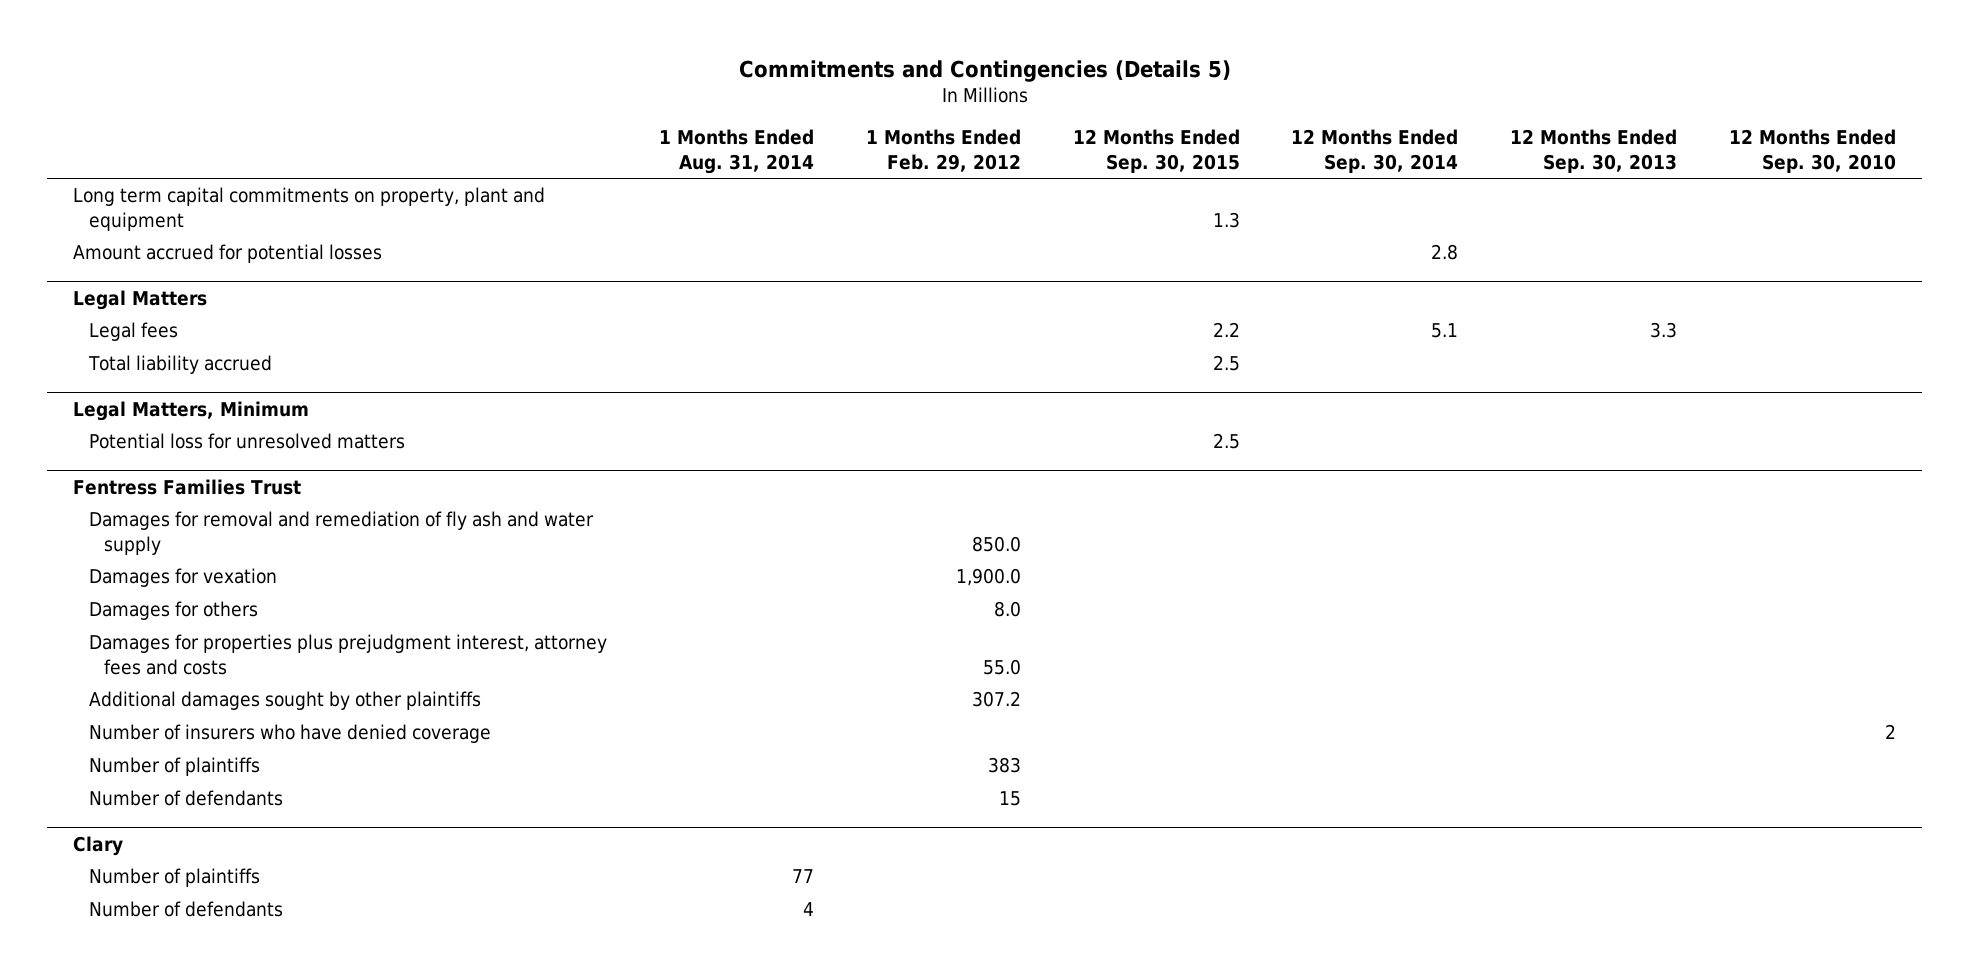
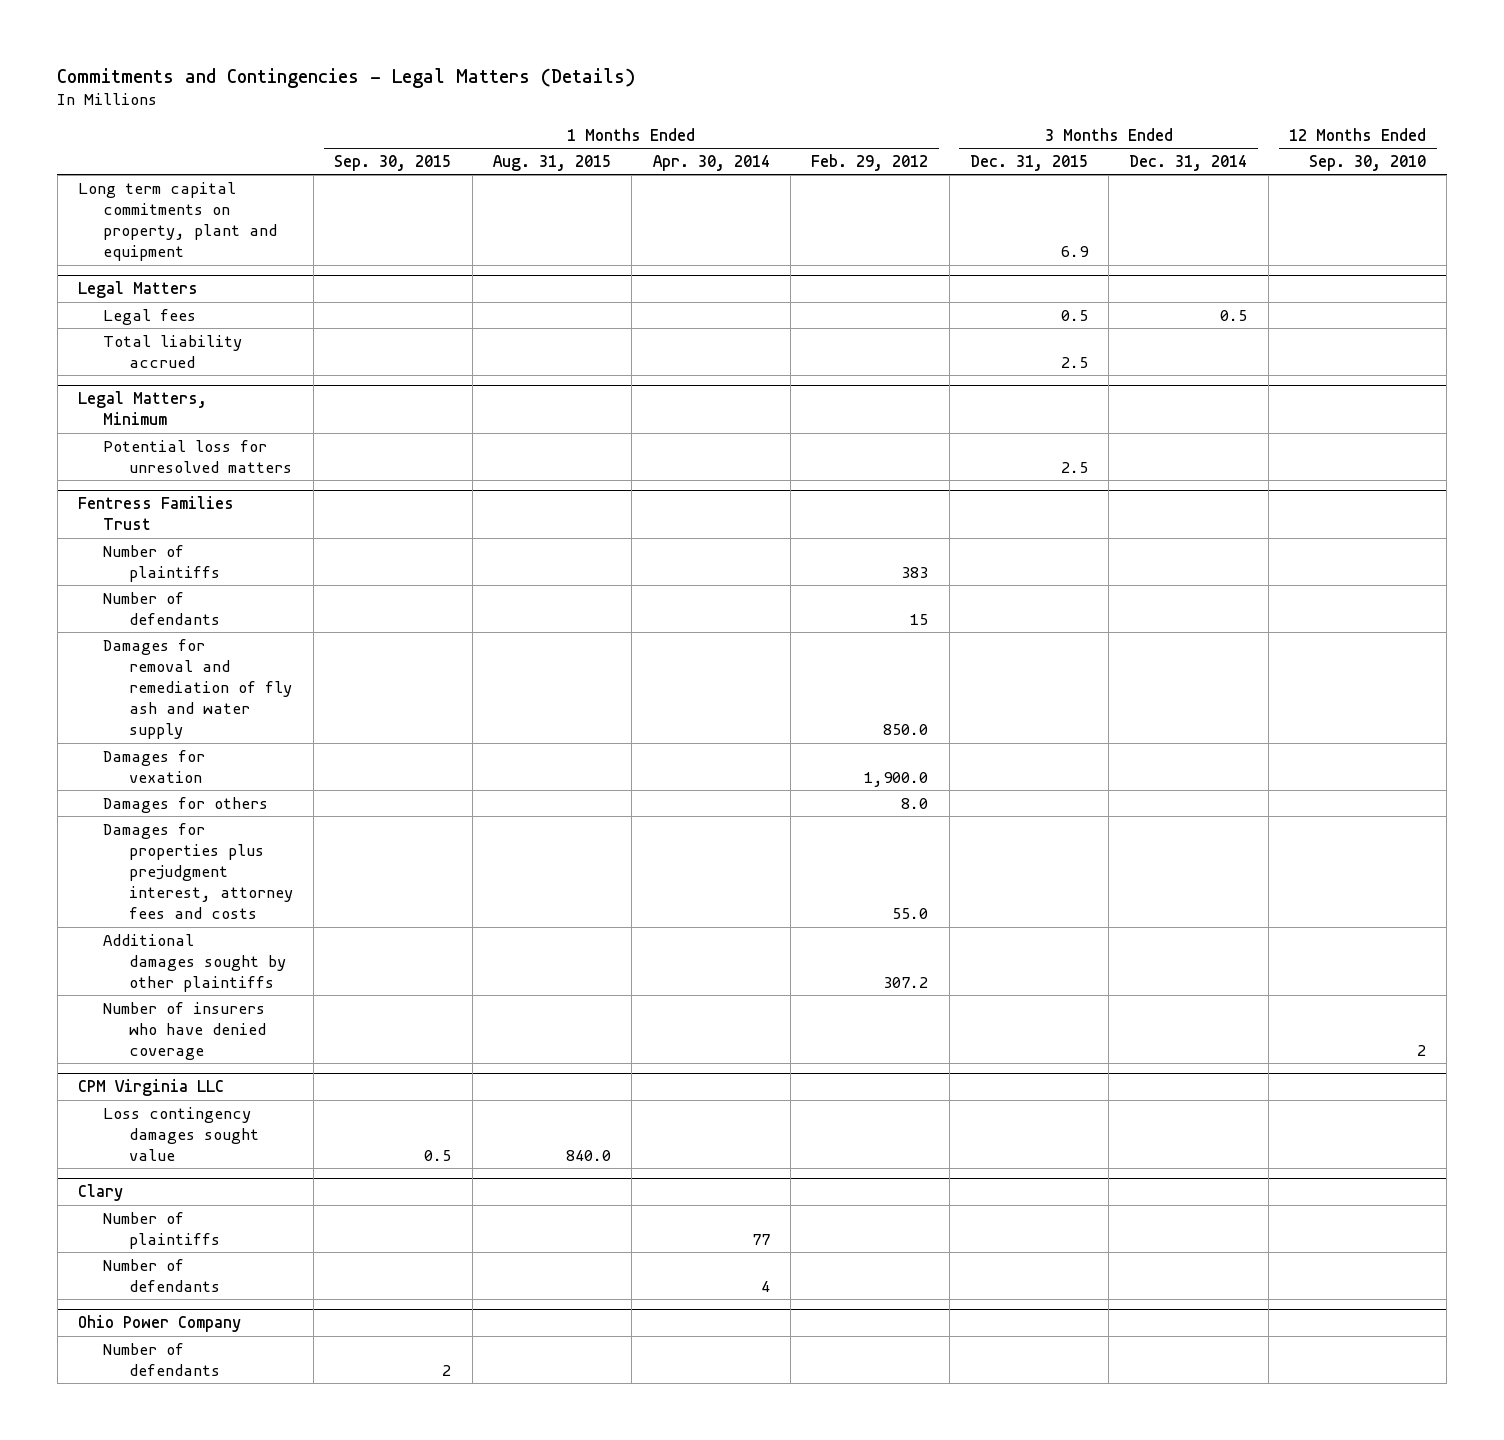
- Commitments and Contingencies (Details 5)
+ Commitments and Contingencies - Legal Matters (Details)
- | 1 Months Ended Aug. 31, 2014 | 1 Months Ended Feb. 29, 2012 | 12 Months Ended Sep. 30, 2015 | 12 Months Ended Sep. 30, 2014 | 12 Months Ended Sep. 30, 2013 | 12 Months Ended Sep. 30, 2010
+ | 1 Months Ended Sep. 30, 2015 | 1 Months Ended Aug. 31, 2015 | 1 Months Ended Apr. 30, 2014 | 1 Months Ended Feb. 29, 2012 | 3 Months Ended Dec. 31, 2015 | 3 Months Ended Dec. 31, 2014 | 12 Months Ended Sep. 30, 2010
- Amount accrued for potential losses | | | | 2.8 | |
@ Fentress Families Trust
moved up: Number of plaintiffs | | | | 383 | | |
moved up: Number of defendants | | | | 15 | | |
+ CPM Virginia LLC
+ Loss contingency damages sought value | 0.5 | 840.0 | | | | |
+ Ohio Power Company
+ Number of defendants | 2 | | | | | |

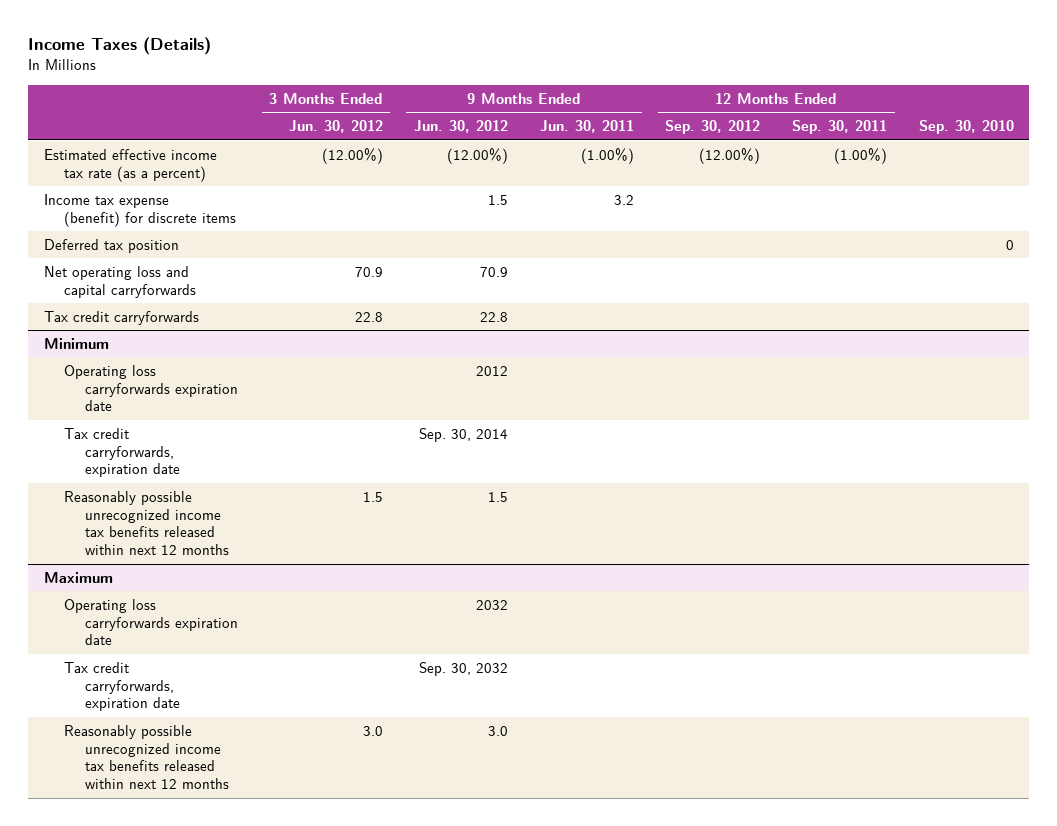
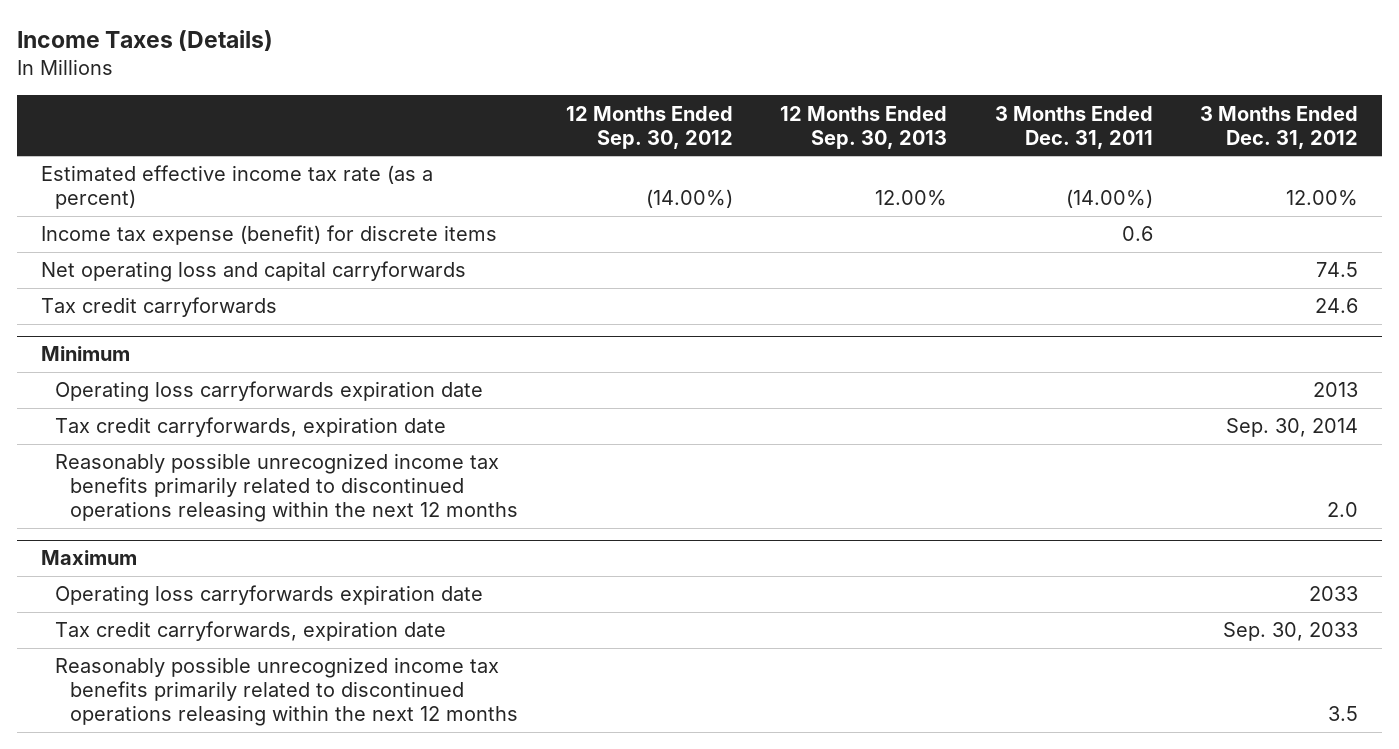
- | 3 Months Ended Jun. 30, 2012 | 9 Months Ended Jun. 30, 2012 | 9 Months Ended Jun. 30, 2011 | 12 Months Ended Sep. 30, 2012 | 12 Months Ended Sep. 30, 2011 | Sep. 30, 2010
+ | 12 Months Ended Sep. 30, 2012 | 12 Months Ended Sep. 30, 2013 | 3 Months Ended Dec. 31, 2011 | 3 Months Ended Dec. 31, 2012
- Estimated effective income tax rate (as a percent) | (12.00%) | (12.00%) | (1.00%) | (12.00%) | (1.00%) |
+ Estimated effective income tax rate (as a percent) | (14.00%) | 12.00% | (14.00%) | 12.00%
- Deferred tax position | | | | | | 0
@ Minimum
- Reasonably possible unrecognized income tax benefits released within next 12 months | 1.5 | 1.5 | | | |
+ Reasonably possible unrecognized income tax benefits primarily related to discontinued operations releasing within the next 12 months | | | | 2.0
@ Maximum
- Reasonably possible unrecognized income tax benefits released within next 12 months | 3.0 | 3.0 | | | |
+ Reasonably possible unrecognized income tax benefits primarily related to discontinued operations releasing within the next 12 months | | | | 3.5

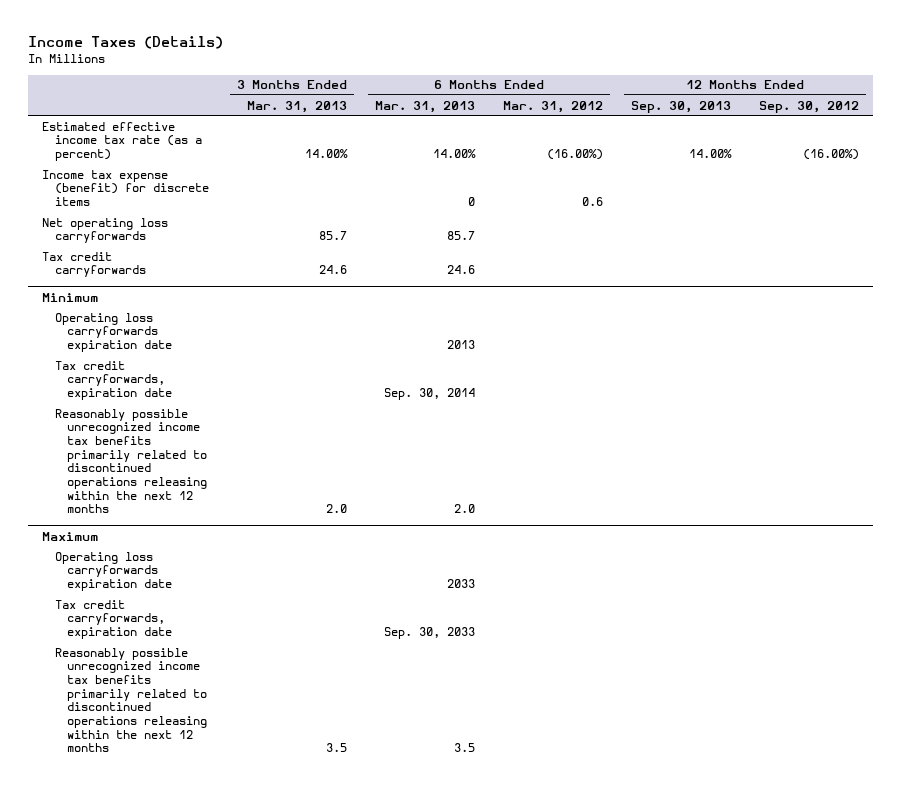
- | 12 Months Ended Sep. 30, 2012 | 12 Months Ended Sep. 30, 2013 | 3 Months Ended Dec. 31, 2011 | 3 Months Ended Dec. 31, 2012
+ | 3 Months Ended Mar. 31, 2013 | 6 Months Ended Mar. 31, 2013 | 6 Months Ended Mar. 31, 2012 | 12 Months Ended Sep. 30, 2013 | 12 Months Ended Sep. 30, 2012
- Estimated effective income tax rate (as a percent) | (14.00%) | 12.00% | (14.00%) | 12.00%
+ Estimated effective income tax rate (as a percent) | 14.00% | 14.00% | (16.00%) | 14.00% | (16.00%)
- Net operating loss and capital carryforwards | | | | 74.5
+ Net operating loss carryforwards | 85.7 | 85.7 | | |

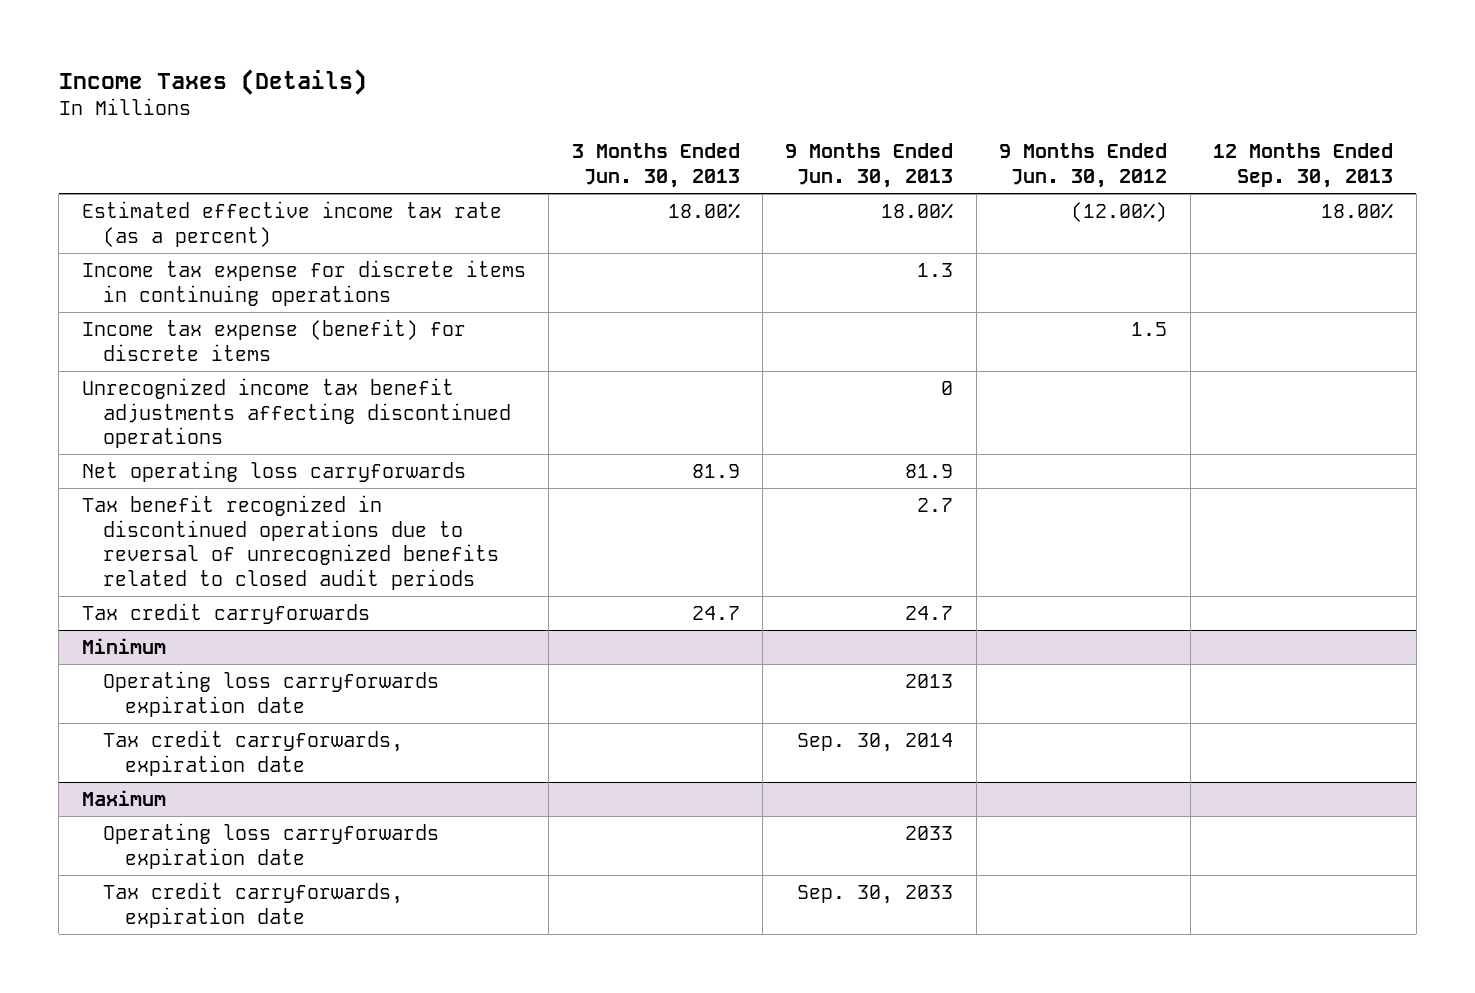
- | 3 Months Ended Mar. 31, 2013 | 6 Months Ended Mar. 31, 2013 | 6 Months Ended Mar. 31, 2012 | 12 Months Ended Sep. 30, 2013 | 12 Months Ended Sep. 30, 2012
+ | 3 Months Ended Jun. 30, 2013 | 9 Months Ended Jun. 30, 2013 | 9 Months Ended Jun. 30, 2012 | 12 Months Ended Sep. 30, 2013
- Estimated effective income tax rate (as a percent) | 14.00% | 14.00% | (16.00%) | 14.00% | (16.00%)
+ Estimated effective income tax rate (as a percent) | 18.00% | 18.00% | (12.00%) | 18.00%
+ Income tax expense for discrete items in continuing operations | | 1.3 | |
+ Unrecognized income tax benefit adjustments affecting discontinued operations | | 0 | |
+ Tax benefit recognized in discontinued operations due to reversal of unrecognized benefits related to closed audit periods | | 2.7 | |
@ Minimum
- Reasonably possible unrecognized income tax benefits primarily related to discontinued operations releasing within the next 12 months | 2.0 | 2.0 | | |
@ Maximum
- Reasonably possible unrecognized income tax benefits primarily related to discontinued operations releasing within the next 12 months | 3.5 | 3.5 | | |

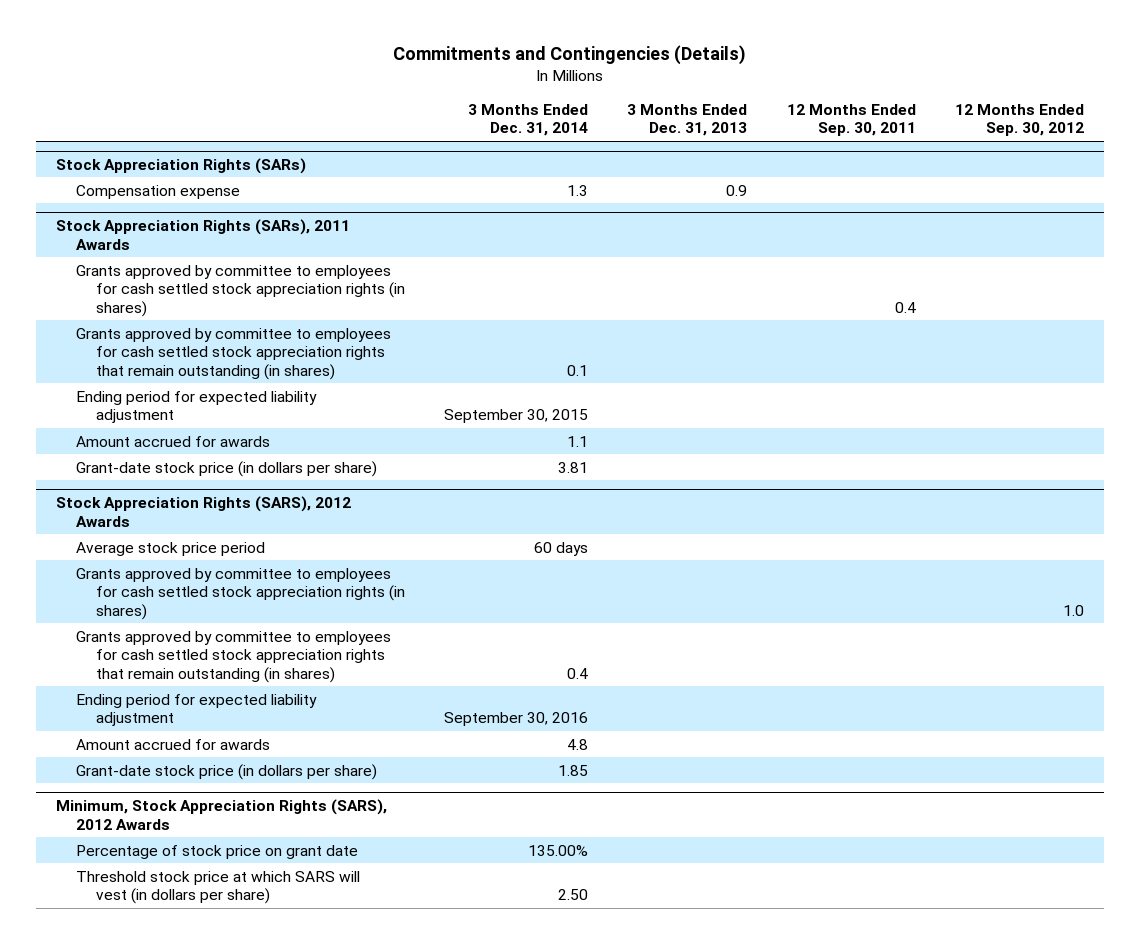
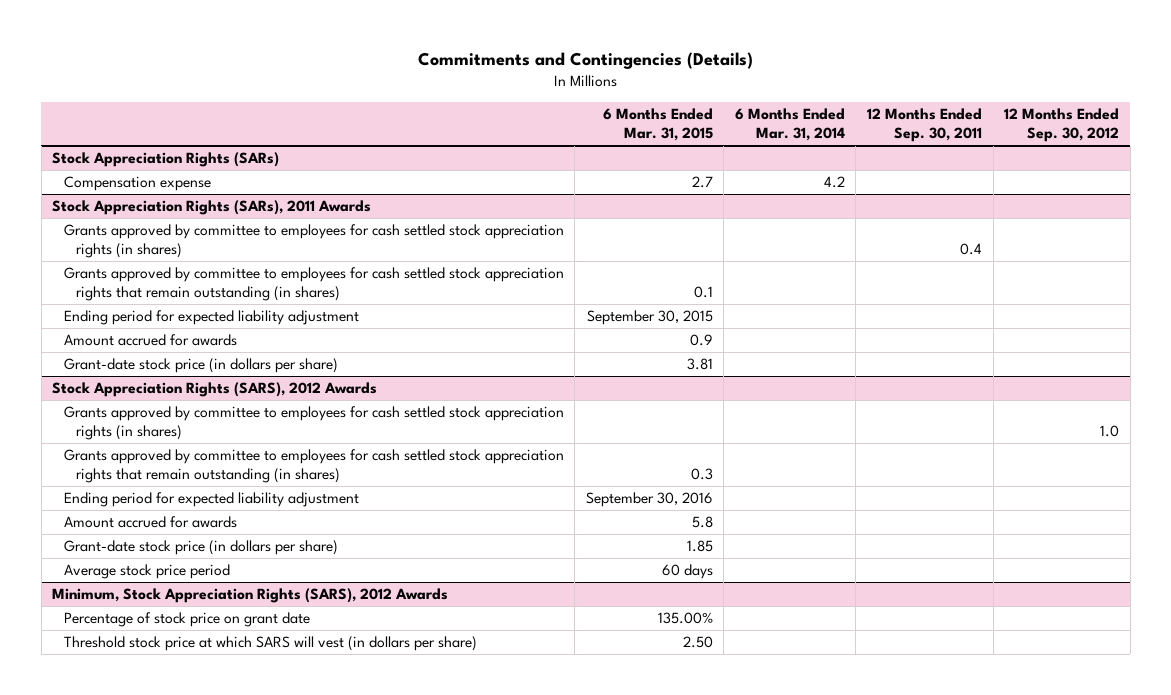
- | 3 Months Ended Dec. 31, 2014 | 3 Months Ended Dec. 31, 2013 | 12 Months Ended Sep. 30, 2011 | 12 Months Ended Sep. 30, 2012
+ | 6 Months Ended Mar. 31, 2015 | 6 Months Ended Mar. 31, 2014 | 12 Months Ended Sep. 30, 2011 | 12 Months Ended Sep. 30, 2012
@ Stock Appreciation Rights (SARS), 2012 Awards
moved down: Average stock price period | 60 days | | |

